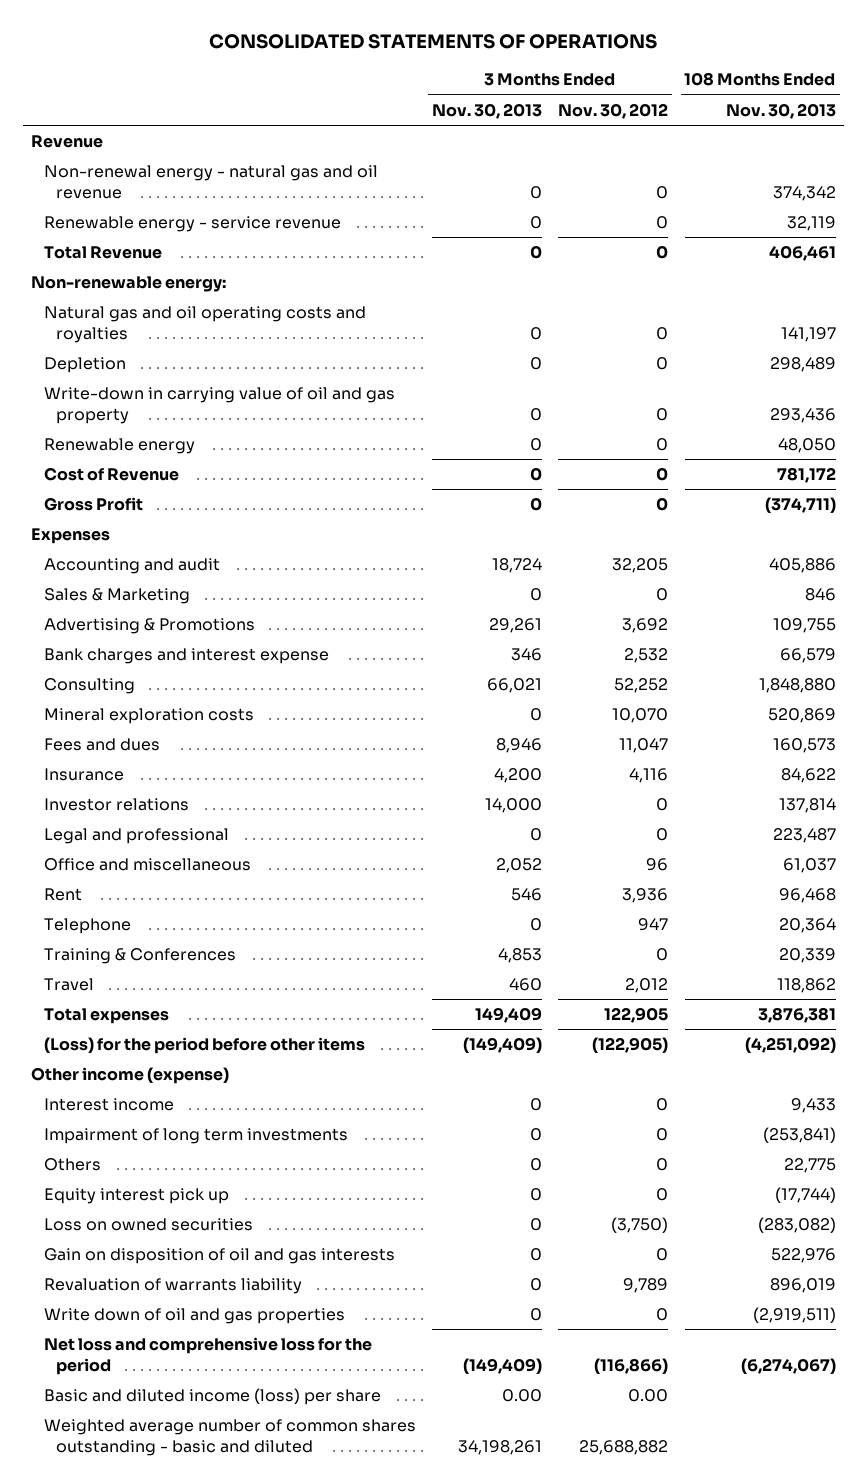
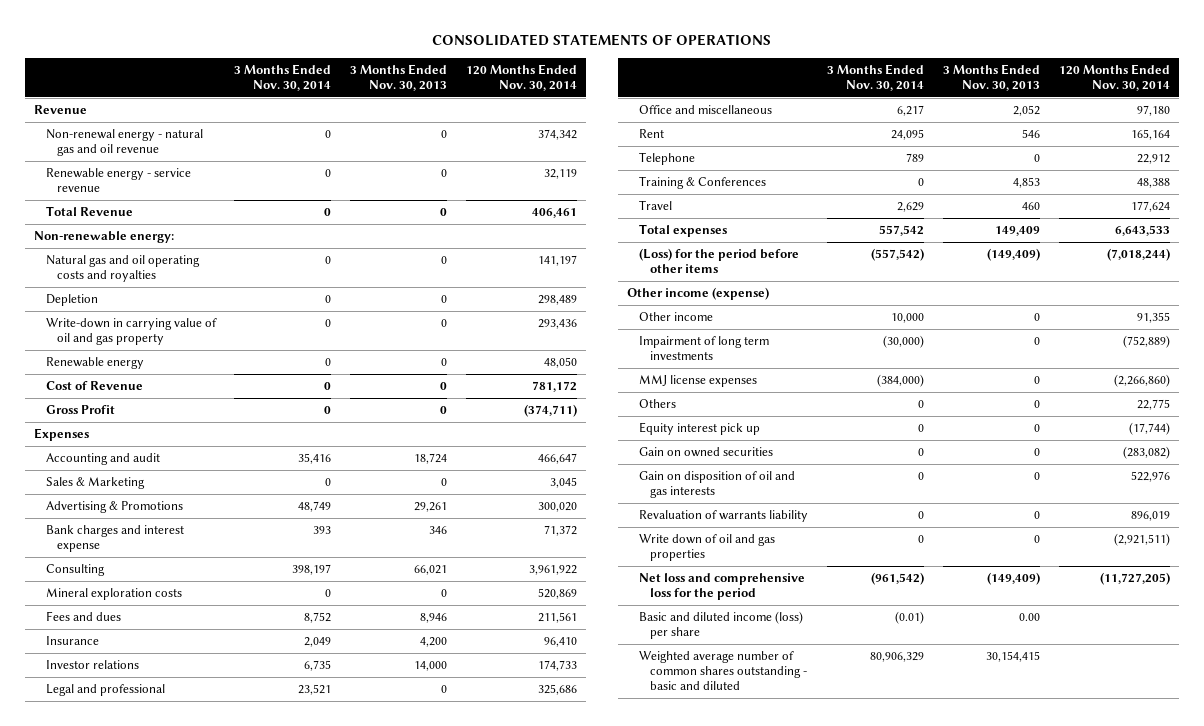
- | 3 Months Ended Nov. 30, 2013 | 3 Months Ended Nov. 30, 2012 | 108 Months Ended Nov. 30, 2013
+ | 3 Months Ended Nov. 30, 2014 | 3 Months Ended Nov. 30, 2013 | 120 Months Ended Nov. 30, 2014
- Interest income | 0 | 0 | 9,433
+ Other income | 10,000 | 0 | 91,355
+ MMJ license expenses | (384,000) | 0 | (2,266,860)
- Loss on owned securities | 0 | (3,750) | (283,082)
+ Gain on owned securities | 0 | 0 | (283,082)
- Weighted average number of common shares outstanding - basic and diluted | 34,198,261 | 25,688,882 |
+ Weighted average number of common shares outstanding - basic and diluted | 80,906,329 | 30,154,415 |

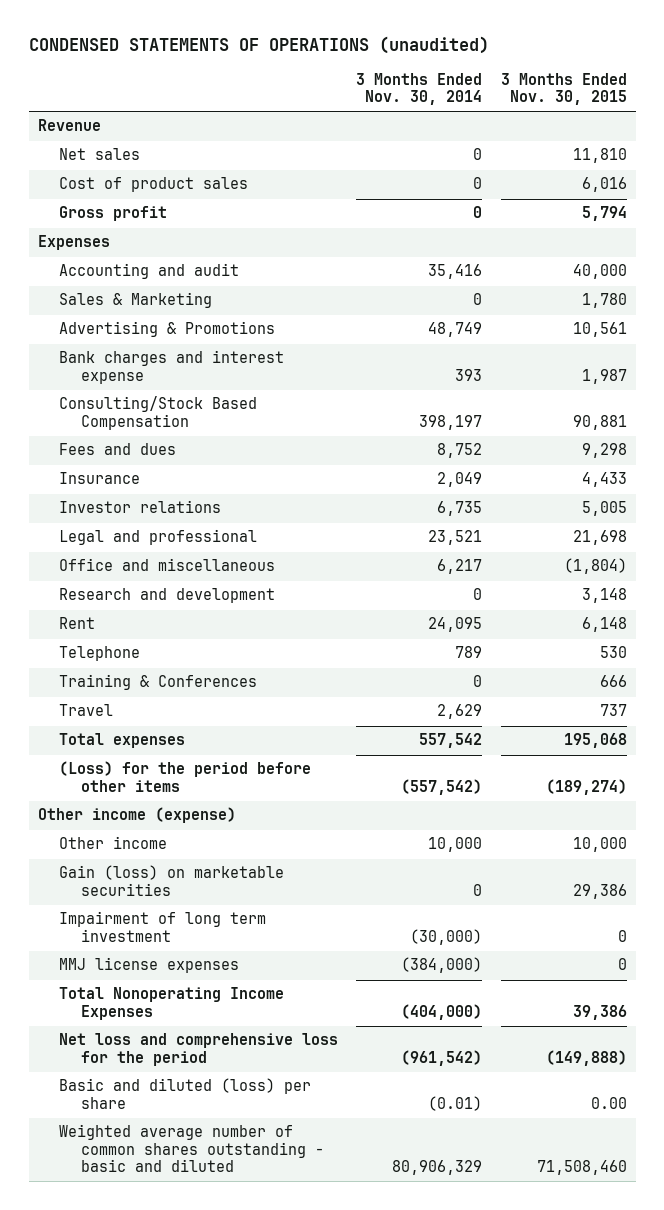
- CONSOLIDATED STATEMENTS OF OPERATIONS
+ CONDENSED STATEMENTS OF OPERATIONS (unaudited)
- | 3 Months Ended Nov. 30, 2014 | 3 Months Ended Nov. 30, 2013 | 120 Months Ended Nov. 30, 2014
+ | 3 Months Ended Nov. 30, 2014 | 3 Months Ended Nov. 30, 2015
- Non-renewal energy - natural gas and oil revenue | 0 | 0 | 374,342
- Renewable energy - service revenue | 0 | 0 | 32,119
- Total Revenue | 0 | 0 | 406,461
- Non-renewable energy:
- Natural gas and oil operating costs and royalties | 0 | 0 | 141,197
- Depletion | 0 | 0 | 298,489
- Write-down in carrying value of oil and gas property | 0 | 0 | 293,436
- Renewable energy | 0 | 0 | 48,050
- Cost of Revenue | 0 | 0 | 781,172
- Gross Profit | 0 | 0 | (374,711)
+ Net sales | 0 | 11,810
+ Cost of product sales | 0 | 6,016
+ Gross profit | 0 | 5,794
- Consulting | 398,197 | 66,021 | 3,961,922
- Mineral exploration costs | 0 | 0 | 520,869
+ Consulting/Stock Based Compensation | 398,197 | 90,881
+ Research and development | 0 | 3,148
- Impairment of long term investments | (30,000) | 0 | (752,889)
+ Gain (loss) on marketable securities | 0 | 29,386
+ Impairment of long term investment | (30,000) | 0
- Others | 0 | 0 | 22,775
- Equity interest pick up | 0 | 0 | (17,744)
- Gain on owned securities | 0 | 0 | (283,082)
- Gain on disposition of oil and gas interests | 0 | 0 | 522,976
- Revaluation of warrants liability | 0 | 0 | 896,019
- Write down of oil and gas properties | 0 | 0 | (2,921,511)
+ Total Nonoperating Income Expenses | (404,000) | 39,386
- Basic and diluted income (loss) per share | (0.01) | 0.00 |
+ Basic and diluted (loss) per share | (0.01) | 0.00

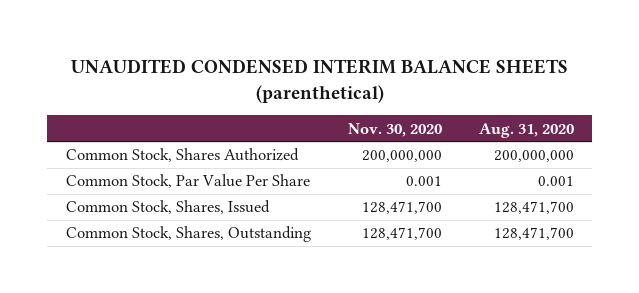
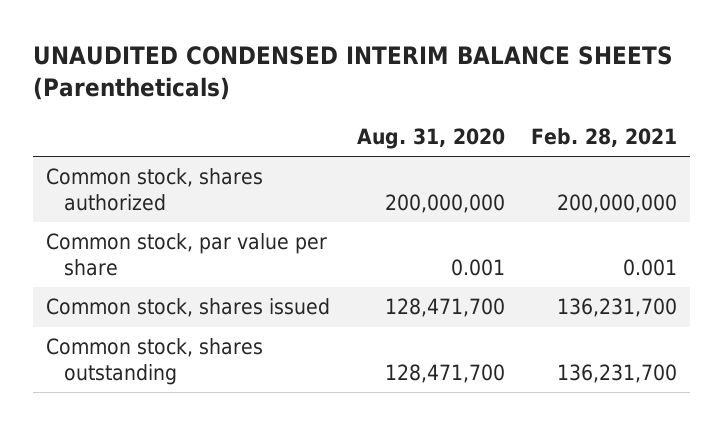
- UNAUDITED CONDENSED INTERIM BALANCE SHEETS (parenthetical)
+ UNAUDITED CONDENSED INTERIM BALANCE SHEETS (Parentheticals)
- | Nov. 30, 2020 | Aug. 31, 2020
+ | Aug. 31, 2020 | Feb. 28, 2021
- Common Stock, Shares Authorized | 200,000,000 | 200,000,000
- Common Stock, Par Value Per Share | 0.001 | 0.001
- Common Stock, Shares, Issued | 128,471,700 | 128,471,700
- Common Stock, Shares, Outstanding | 128,471,700 | 128,471,700
+ Common stock, shares authorized | 200,000,000 | 200,000,000
+ Common stock, par value per share | 0.001 | 0.001
+ Common stock, shares issued | 128,471,700 | 136,231,700
+ Common stock, shares outstanding | 128,471,700 | 136,231,700

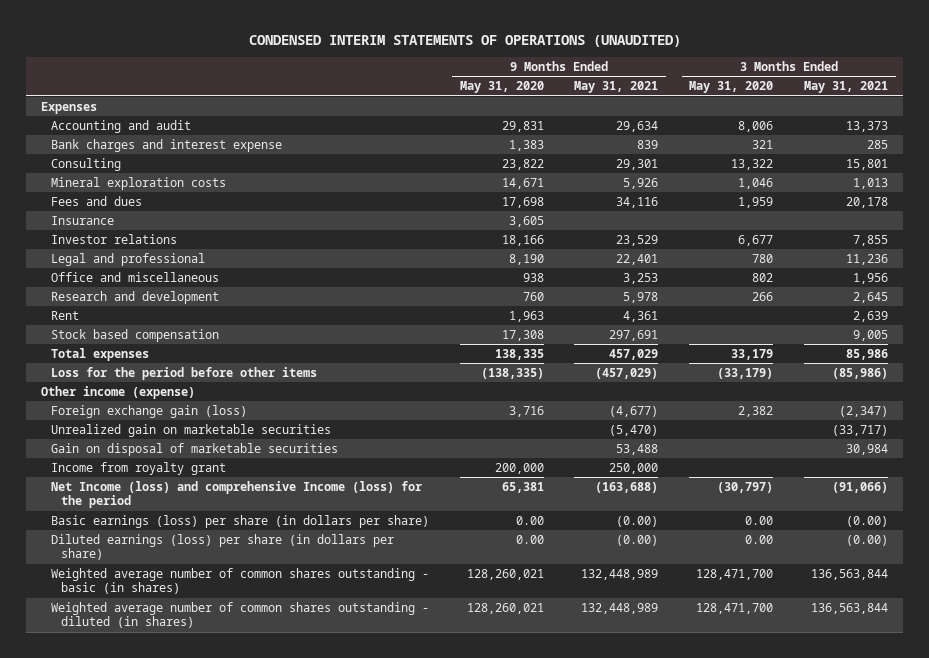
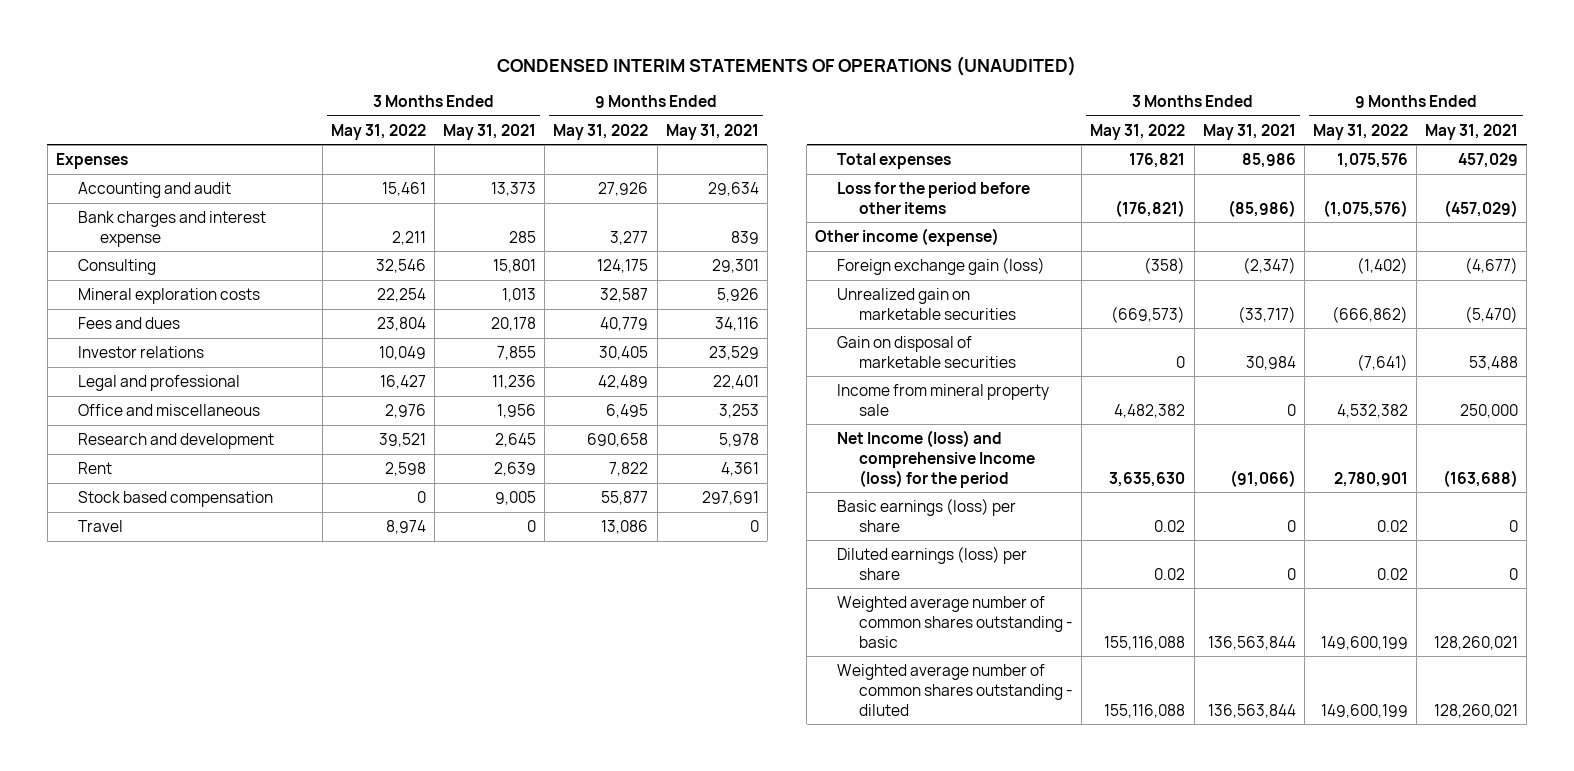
- | 9 Months Ended May 31, 2020 | 9 Months Ended May 31, 2021 | 3 Months Ended May 31, 2020 | 3 Months Ended May 31, 2021
+ | 3 Months Ended May 31, 2022 | 3 Months Ended May 31, 2021 | 9 Months Ended May 31, 2022 | 9 Months Ended May 31, 2021
- Insurance | 3,605 | | |
+ Travel | 8,974 | 0 | 13,086 | 0
- Income from royalty grant | 200,000 | 250,000 | |
+ Income from mineral property sale | 4,482,382 | 0 | 4,532,382 | 250,000
- Basic earnings (loss) per share (in dollars per share) | 0.00 | (0.00) | 0.00 | (0.00)
- Diluted earnings (loss) per share (in dollars per share) | 0.00 | (0.00) | 0.00 | (0.00)
- Weighted average number of common shares outstanding - basic (in shares) | 128,260,021 | 132,448,989 | 128,471,700 | 136,563,844
- Weighted average number of common shares outstanding - diluted (in shares) | 128,260,021 | 132,448,989 | 128,471,700 | 136,563,844
+ Basic earnings (loss) per share | 0.02 | 0 | 0.02 | 0
+ Diluted earnings (loss) per share | 0.02 | 0 | 0.02 | 0
+ Weighted average number of common shares outstanding - basic | 155,116,088 | 136,563,844 | 149,600,199 | 128,260,021
+ Weighted average number of common shares outstanding - diluted | 155,116,088 | 136,563,844 | 149,600,199 | 128,260,021

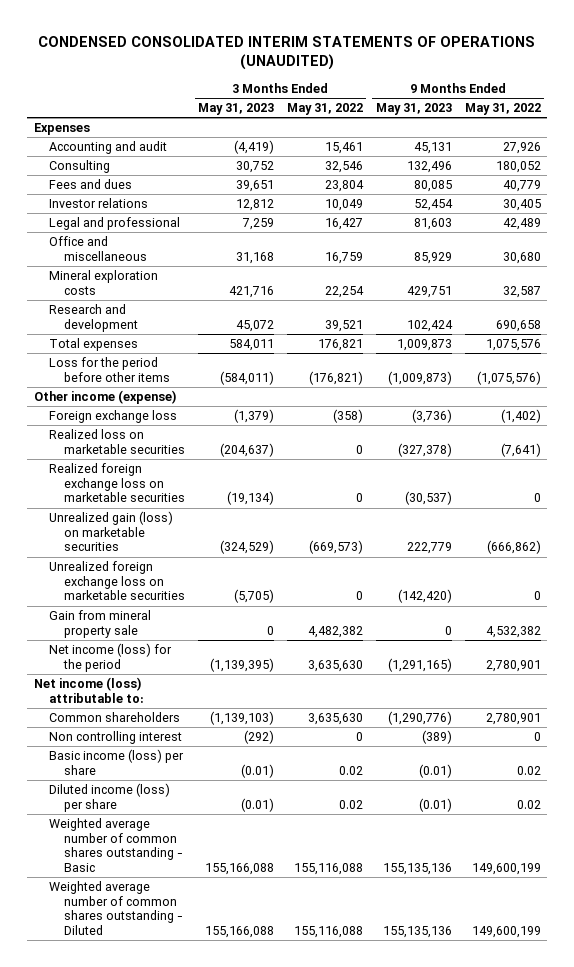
- CONDENSED INTERIM STATEMENTS OF OPERATIONS (UNAUDITED)
+ CONDENSED CONSOLIDATED INTERIM STATEMENTS OF OPERATIONS (UNAUDITED)
- | 3 Months Ended May 31, 2022 | 3 Months Ended May 31, 2021 | 9 Months Ended May 31, 2022 | 9 Months Ended May 31, 2021
+ | 3 Months Ended May 31, 2023 | 3 Months Ended May 31, 2022 | 9 Months Ended May 31, 2023 | 9 Months Ended May 31, 2022
- Bank charges and interest expense | 2,211 | 285 | 3,277 | 839
- Consulting | 32,546 | 15,801 | 124,175 | 29,301
+ Consulting | 30,752 | 32,546 | 132,496 | 180,052
- Office and miscellaneous | 2,976 | 1,956 | 6,495 | 3,253
+ Office and miscellaneous | 31,168 | 16,759 | 85,929 | 30,680
moved down: Mineral exploration costs | 421,716 | 22,254 | 429,751 | 32,587
- Rent | 2,598 | 2,639 | 7,822 | 4,361
- Stock based compensation | 0 | 9,005 | 55,877 | 297,691
- Travel | 8,974 | 0 | 13,086 | 0
- Foreign exchange gain (loss) | (358) | (2,347) | (1,402) | (4,677)
- Unrealized gain on marketable securities | (669,573) | (33,717) | (666,862) | (5,470)
- Gain on disposal of marketable securities | 0 | 30,984 | (7,641) | 53,488
- Income from mineral property sale | 4,482,382 | 0 | 4,532,382 | 250,000
- Net Income (loss) and comprehensive Income (loss) for the period | 3,635,630 | (91,066) | 2,780,901 | (163,688)
- Basic earnings (loss) per share | 0.02 | 0 | 0.02 | 0
- Diluted earnings (loss) per share | 0.02 | 0 | 0.02 | 0
- Weighted average number of common shares outstanding - basic | 155,116,088 | 136,563,844 | 149,600,199 | 128,260,021
- Weighted average number of common shares outstanding - diluted | 155,116,088 | 136,563,844 | 149,600,199 | 128,260,021
+ Foreign exchange loss | (1,379) | (358) | (3,736) | (1,402)
+ Realized loss on marketable securities | (204,637) | 0 | (327,378) | (7,641)
+ Realized foreign exchange loss on marketable securities | (19,134) | 0 | (30,537) | 0
+ Unrealized gain (loss) on marketable securities | (324,529) | (669,573) | 222,779 | (666,862)
+ Unrealized foreign exchange loss on marketable securities | (5,705) | 0 | (142,420) | 0
+ Gain from mineral property sale | 0 | 4,482,382 | 0 | 4,532,382
+ Net income (loss) for the period | (1,139,395) | 3,635,630 | (1,291,165) | 2,780,901
+ Net income (loss) attributable to:
+ Common shareholders | (1,139,103) | 3,635,630 | (1,290,776) | 2,780,901
+ Non controlling interest | (292) | 0 | (389) | 0
+ Basic income (loss) per share | (0.01) | 0.02 | (0.01) | 0.02
+ Diluted income (loss) per share | (0.01) | 0.02 | (0.01) | 0.02
+ Weighted average number of common shares outstanding - Basic | 155,166,088 | 155,116,088 | 155,135,136 | 149,600,199
+ Weighted average number of common shares outstanding - Diluted | 155,166,088 | 155,116,088 | 155,135,136 | 149,600,199

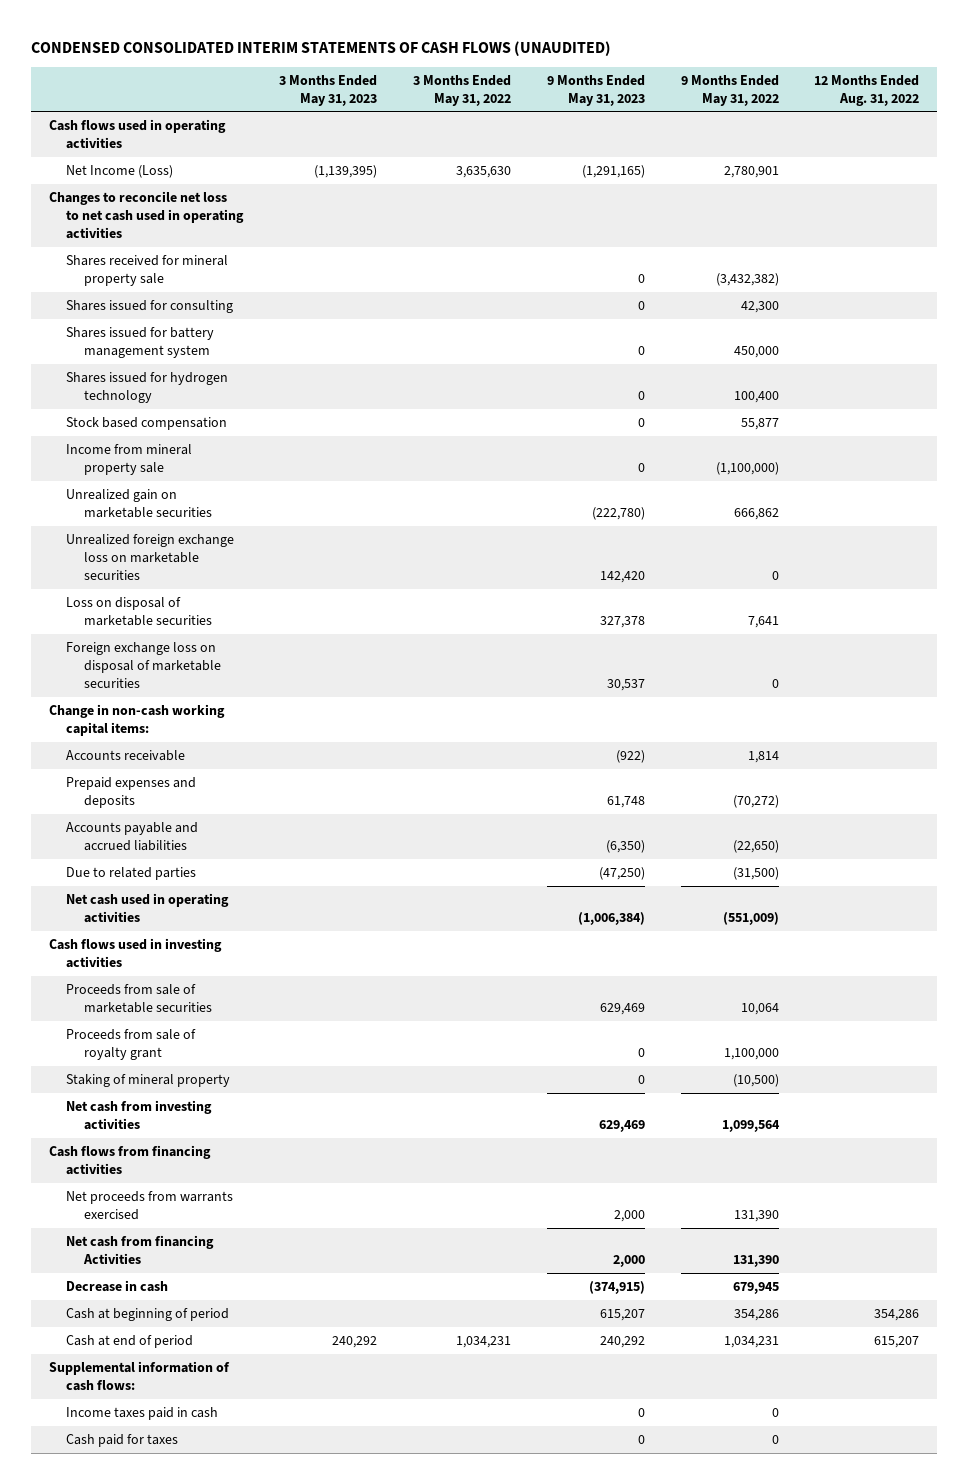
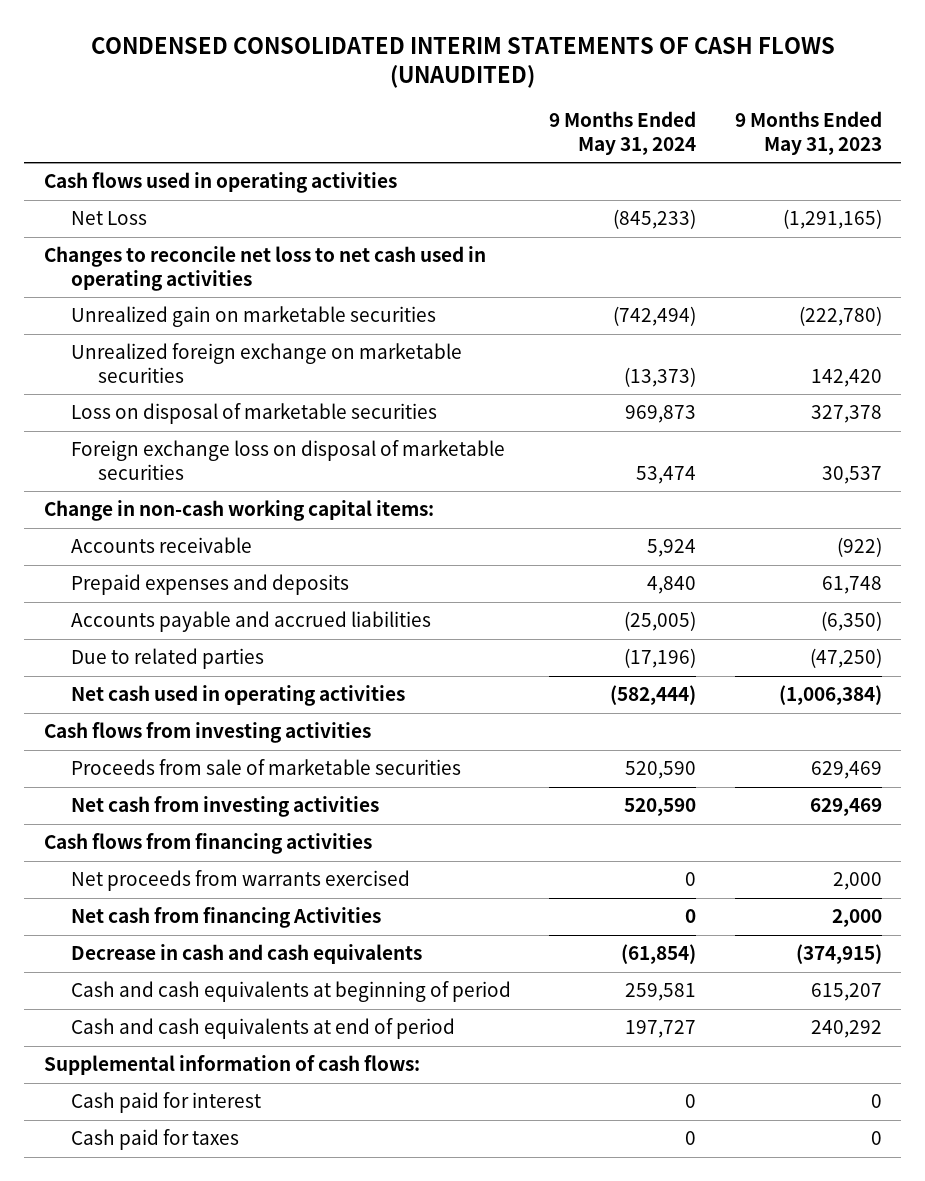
- | 3 Months Ended May 31, 2023 | 3 Months Ended May 31, 2022 | 9 Months Ended May 31, 2023 | 9 Months Ended May 31, 2022 | 12 Months Ended Aug. 31, 2022
+ | 9 Months Ended May 31, 2024 | 9 Months Ended May 31, 2023
- Net Income (Loss) | (1,139,395) | 3,635,630 | (1,291,165) | 2,780,901 |
+ Net Loss | (845,233) | (1,291,165)
- Shares received for mineral property sale | | | 0 | (3,432,382) |
- Shares issued for consulting | | | 0 | 42,300 |
- Shares issued for battery management system | | | 0 | 450,000 |
- Shares issued for hydrogen technology | | | 0 | 100,400 |
- Stock based compensation | | | 0 | 55,877 |
- Income from mineral property sale | | | 0 | (1,100,000) |
- Unrealized foreign exchange loss on marketable securities | | | 142,420 | 0 |
+ Unrealized foreign exchange on marketable securities | (13,373) | 142,420
- Cash flows used in investing activities
+ Cash flows from investing activities
- Proceeds from sale of royalty grant | | | 0 | 1,100,000 |
- Staking of mineral property | | | 0 | (10,500) |
- Decrease in cash | | | (374,915) | 679,945 |
- Cash at beginning of period | | | 615,207 | 354,286 | 354,286
- Cash at end of period | 240,292 | 1,034,231 | 240,292 | 1,034,231 | 615,207
+ Decrease in cash and cash equivalents | (61,854) | (374,915)
+ Cash and cash equivalents at beginning of period | 259,581 | 615,207
+ Cash and cash equivalents at end of period | 197,727 | 240,292
- Income taxes paid in cash | | | 0 | 0 |
+ Cash paid for interest | 0 | 0

